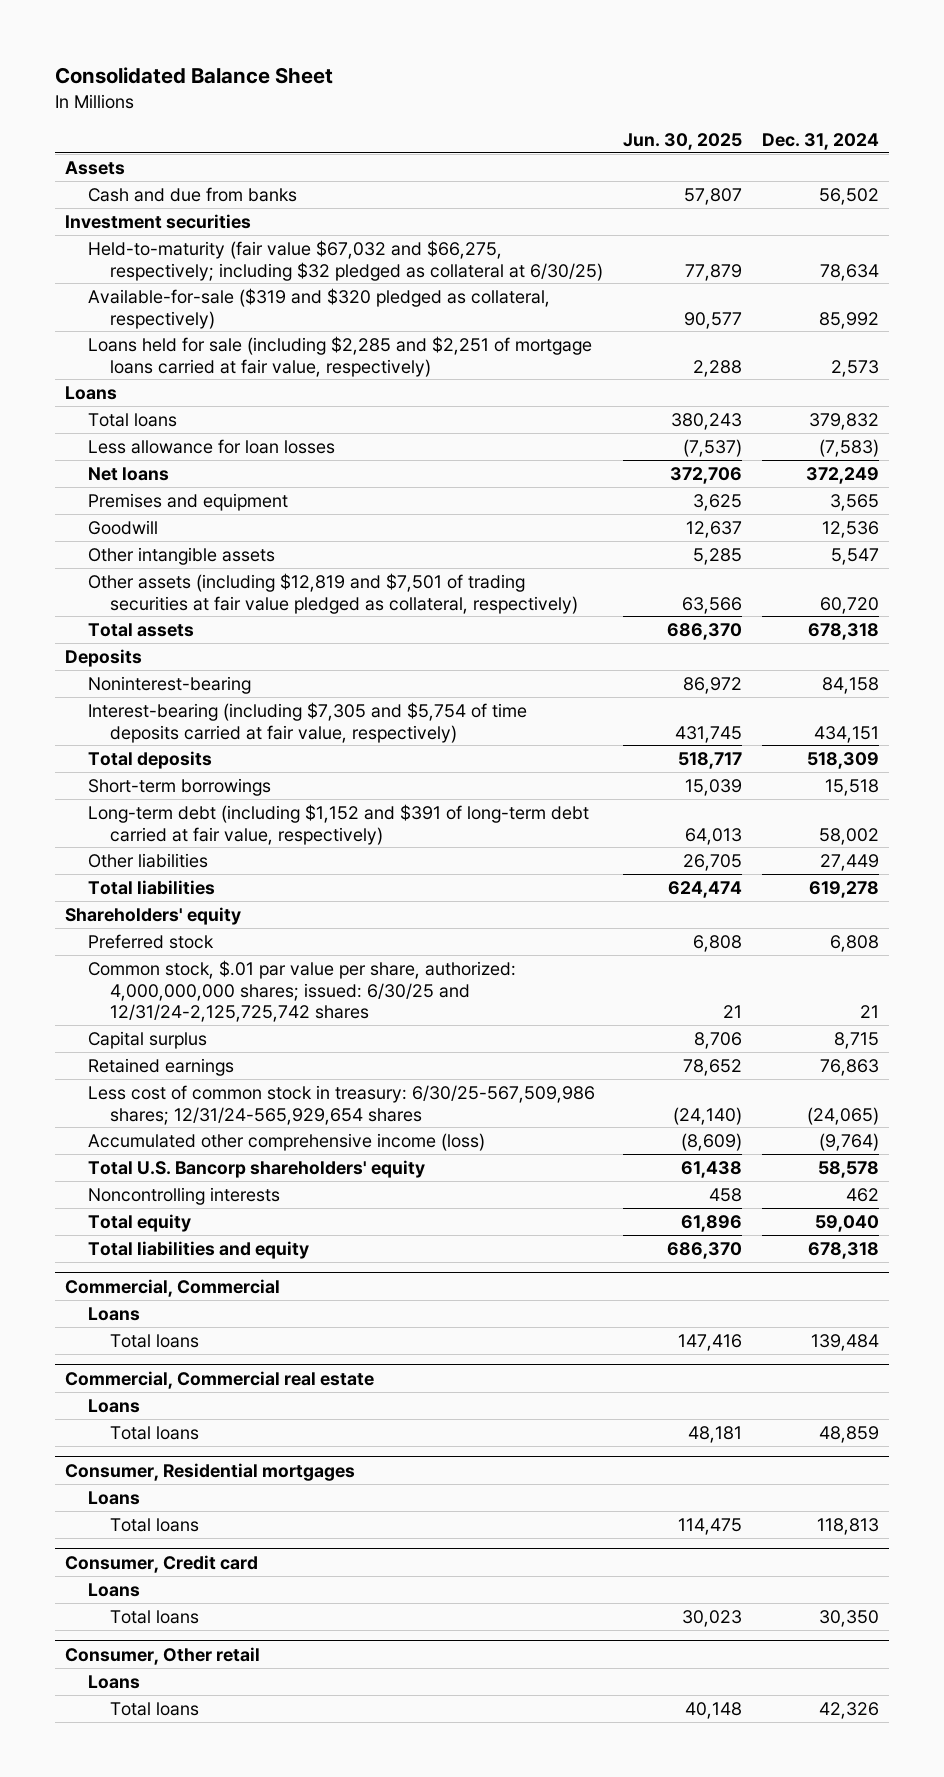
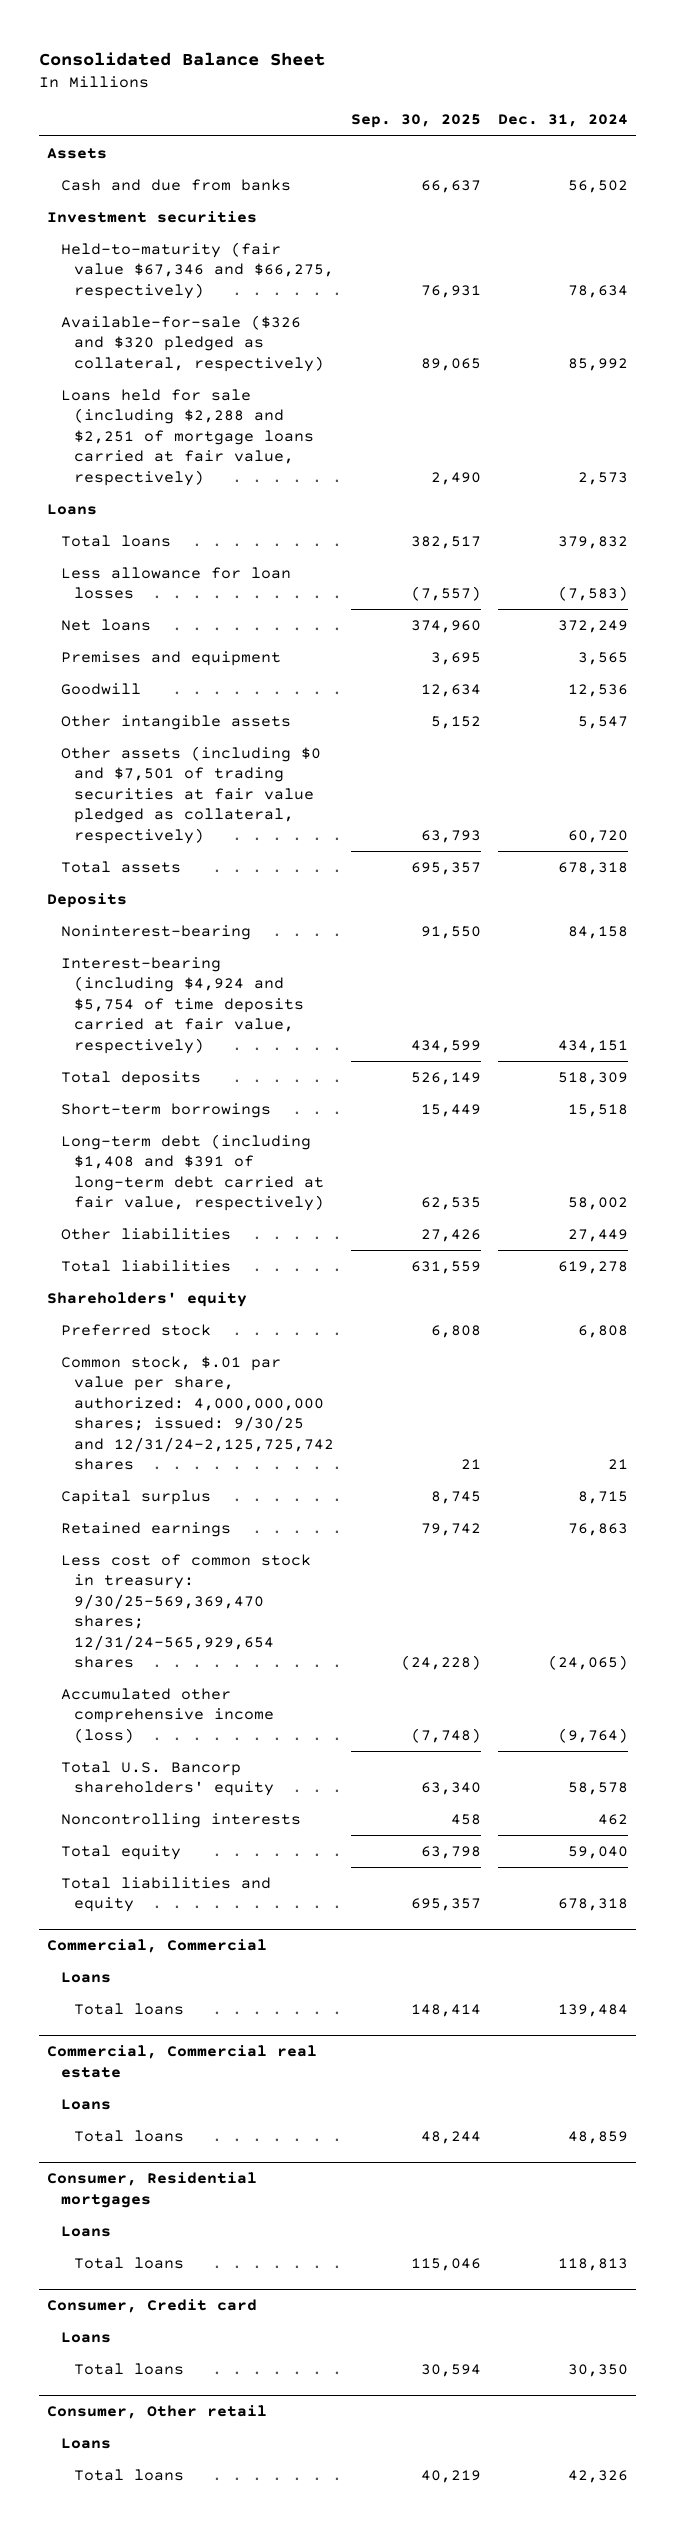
- | Jun. 30, 2025 | Dec. 31, 2024
+ | Sep. 30, 2025 | Dec. 31, 2024
- Held-to-maturity (fair value $67,032 and $66,275, respectively; including $32 pledged as collateral at 6/30/25) | 77,879 | 78,634
- Available-for-sale ($319 and $320 pledged as collateral, respectively) | 90,577 | 85,992
- Loans held for sale (including $2,285 and $2,251 of mortgage loans carried at fair value, respectively) | 2,288 | 2,573
+ Held-to-maturity (fair value $67,346 and $66,275, respectively) | 76,931 | 78,634
+ Available-for-sale ($326 and $320 pledged as collateral, respectively) | 89,065 | 85,992
+ Loans held for sale (including $2,288 and $2,251 of mortgage loans carried at fair value, respectively) | 2,490 | 2,573
- Other assets (including $12,819 and $7,501 of trading securities at fair value pledged as collateral, respectively) | 63,566 | 60,720
+ Other assets (including $0 and $7,501 of trading securities at fair value pledged as collateral, respectively) | 63,793 | 60,720
- Interest-bearing (including $7,305 and $5,754 of time deposits carried at fair value, respectively) | 431,745 | 434,151
+ Interest-bearing (including $4,924 and $5,754 of time deposits carried at fair value, respectively) | 434,599 | 434,151
- Long-term debt (including $1,152 and $391 of long-term debt carried at fair value, respectively) | 64,013 | 58,002
+ Long-term debt (including $1,408 and $391 of long-term debt carried at fair value, respectively) | 62,535 | 58,002
- Common stock, $.01 par value per share, authorized: 4,000,000,000 shares; issued: 6/30/25 and 12/31/24-2,125,725,742 shares | 21 | 21
+ Common stock, $.01 par value per share, authorized: 4,000,000,000 shares; issued: 9/30/25 and 12/31/24-2,125,725,742 shares | 21 | 21
- Less cost of common stock in treasury: 6/30/25-567,509,986 shares; 12/31/24-565,929,654 shares | (24,140) | (24,065)
+ Less cost of common stock in treasury: 9/30/25-569,369,470 shares; 12/31/24-565,929,654 shares | (24,228) | (24,065)

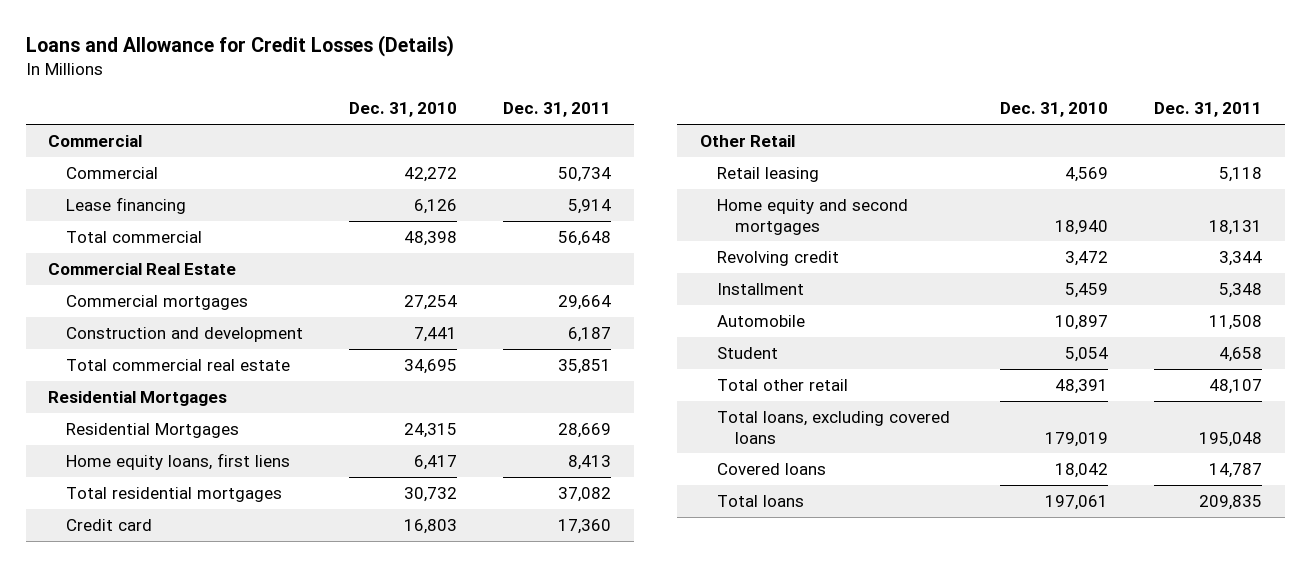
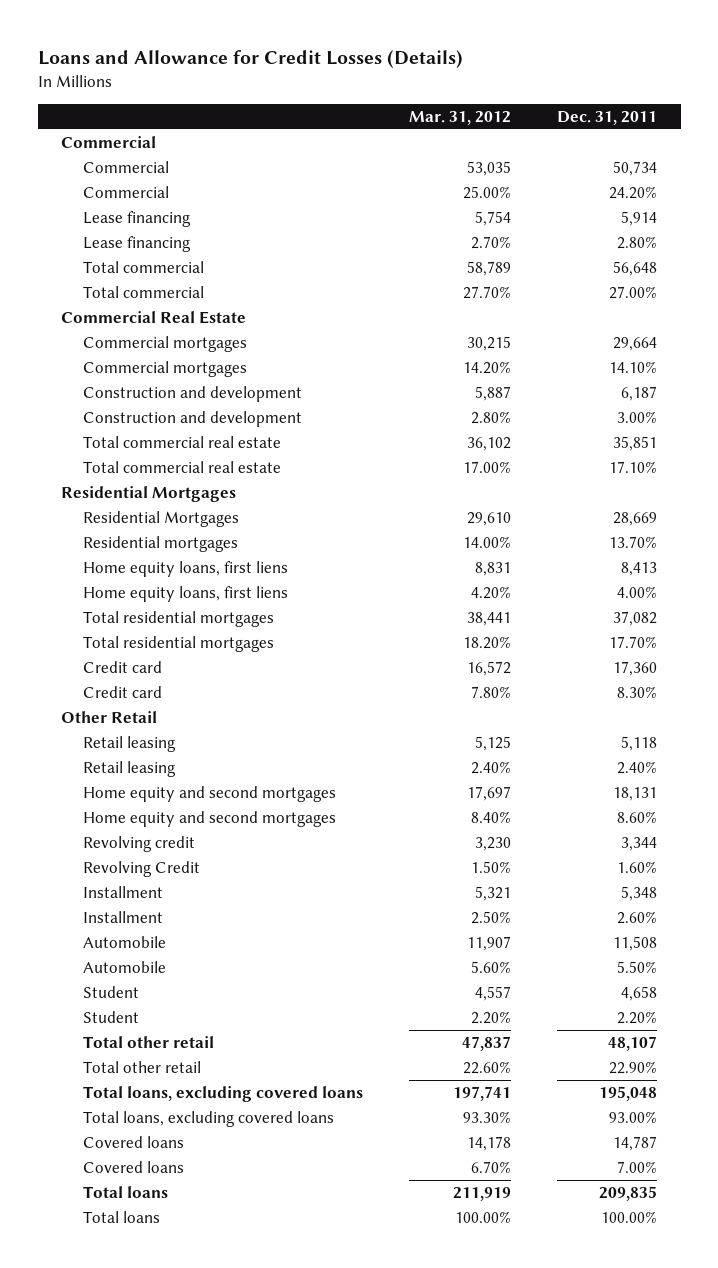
- | Dec. 31, 2010 | Dec. 31, 2011
+ | Mar. 31, 2012 | Dec. 31, 2011
+ Commercial | 25.00% | 24.20%
+ Lease financing | 2.70% | 2.80%
+ Total commercial | 27.70% | 27.00%
+ Commercial mortgages | 14.20% | 14.10%
+ Construction and development | 2.80% | 3.00%
+ Total commercial real estate | 17.00% | 17.10%
+ Residential mortgages | 14.00% | 13.70%
+ Home equity loans, first liens | 4.20% | 4.00%
+ Total residential mortgages | 18.20% | 17.70%
+ Credit card | 7.80% | 8.30%
+ Retail leasing | 2.40% | 2.40%
+ Home equity and second mortgages | 8.40% | 8.60%
+ Revolving Credit | 1.50% | 1.60%
+ Installment | 2.50% | 2.60%
+ Automobile | 5.60% | 5.50%
+ Student | 2.20% | 2.20%
+ Total other retail | 22.60% | 22.90%
+ Total loans, excluding covered loans | 93.30% | 93.00%
+ Covered loans | 6.70% | 7.00%
+ Total loans | 100.00% | 100.00%

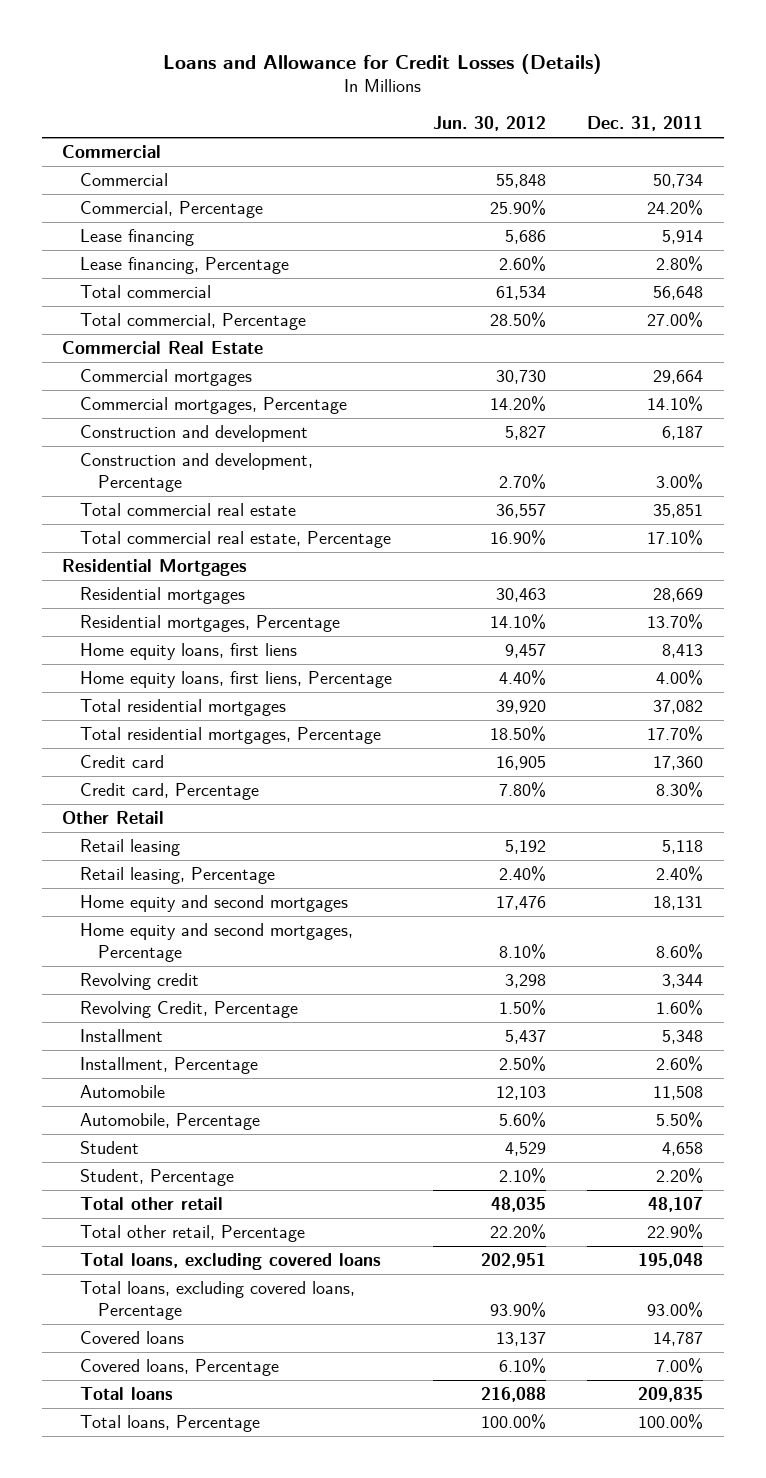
- | Mar. 31, 2012 | Dec. 31, 2011
+ | Jun. 30, 2012 | Dec. 31, 2011
- Commercial | 25.00% | 24.20%
+ Commercial, Percentage | 25.90% | 24.20%
- Lease financing | 2.70% | 2.80%
+ Lease financing, Percentage | 2.60% | 2.80%
- Total commercial | 27.70% | 27.00%
+ Total commercial, Percentage | 28.50% | 27.00%
- Commercial mortgages | 14.20% | 14.10%
+ Commercial mortgages, Percentage | 14.20% | 14.10%
- Construction and development | 2.80% | 3.00%
+ Construction and development, Percentage | 2.70% | 3.00%
- Total commercial real estate | 17.00% | 17.10%
+ Total commercial real estate, Percentage | 16.90% | 17.10%
- Residential Mortgages | 29,610 | 28,669
- Residential mortgages | 14.00% | 13.70%
+ Residential mortgages | 30,463 | 28,669
+ Residential mortgages, Percentage | 14.10% | 13.70%
- Home equity loans, first liens | 4.20% | 4.00%
+ Home equity loans, first liens, Percentage | 4.40% | 4.00%
- Total residential mortgages | 18.20% | 17.70%
+ Total residential mortgages, Percentage | 18.50% | 17.70%
- Credit card | 7.80% | 8.30%
+ Credit card, Percentage | 7.80% | 8.30%
- Retail leasing | 2.40% | 2.40%
+ Retail leasing, Percentage | 2.40% | 2.40%
- Home equity and second mortgages | 8.40% | 8.60%
+ Home equity and second mortgages, Percentage | 8.10% | 8.60%
- Revolving Credit | 1.50% | 1.60%
+ Revolving Credit, Percentage | 1.50% | 1.60%
- Installment | 2.50% | 2.60%
+ Installment, Percentage | 2.50% | 2.60%
- Automobile | 5.60% | 5.50%
+ Automobile, Percentage | 5.60% | 5.50%
- Student | 2.20% | 2.20%
+ Student, Percentage | 2.10% | 2.20%
- Total other retail | 22.60% | 22.90%
+ Total other retail, Percentage | 22.20% | 22.90%
- Total loans, excluding covered loans | 93.30% | 93.00%
+ Total loans, excluding covered loans, Percentage | 93.90% | 93.00%
- Covered loans | 6.70% | 7.00%
+ Covered loans, Percentage | 6.10% | 7.00%
- Total loans | 100.00% | 100.00%
+ Total loans, Percentage | 100.00% | 100.00%

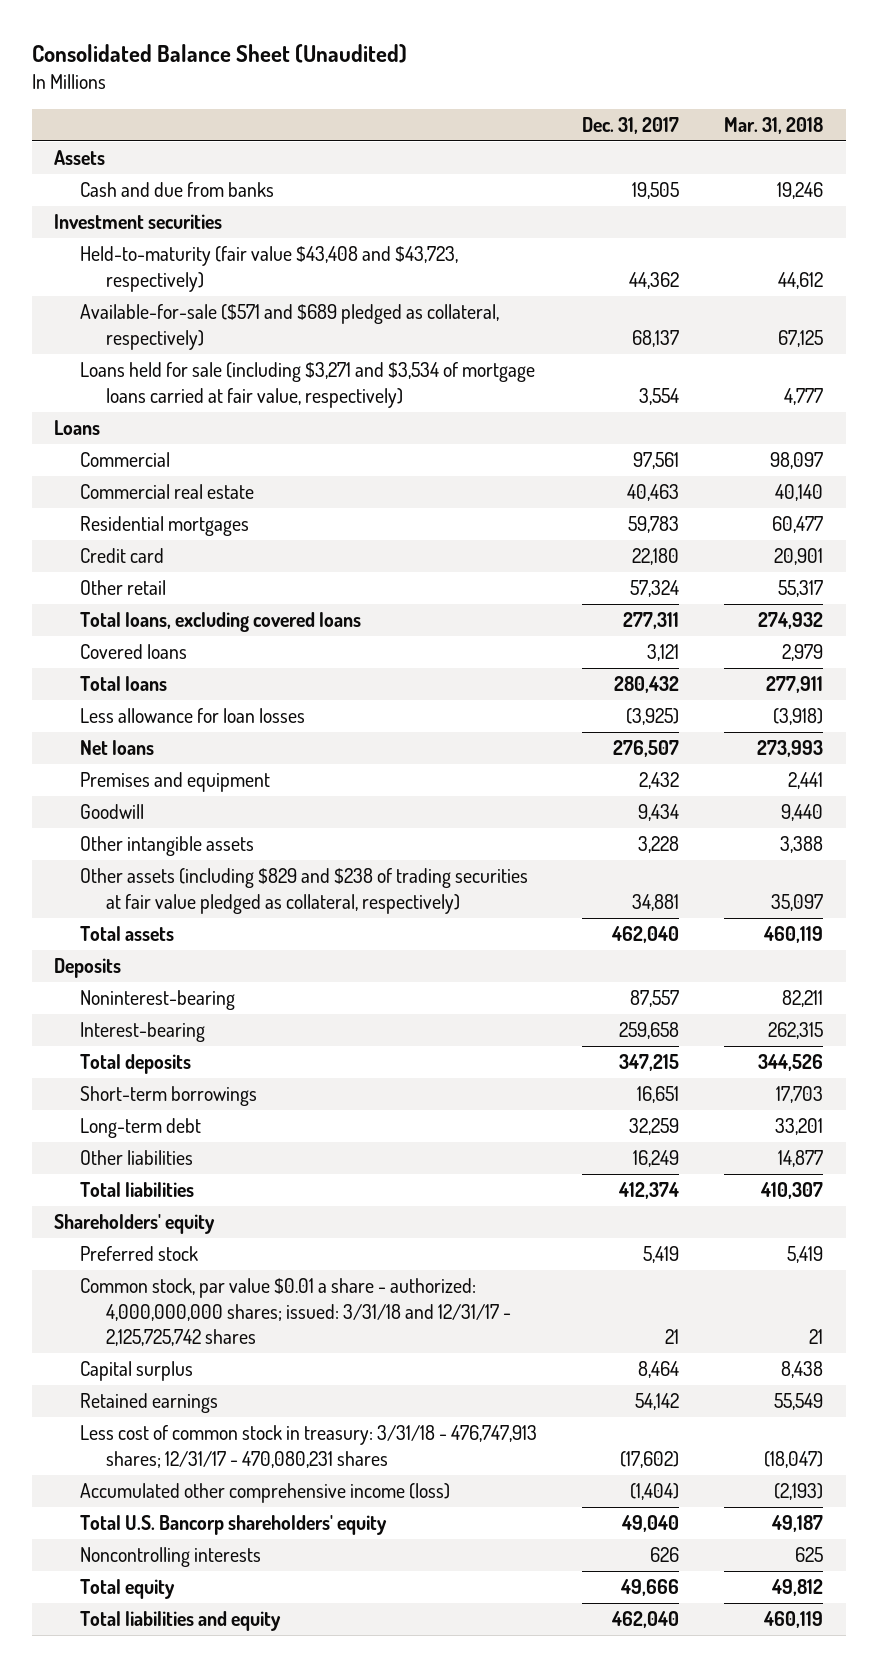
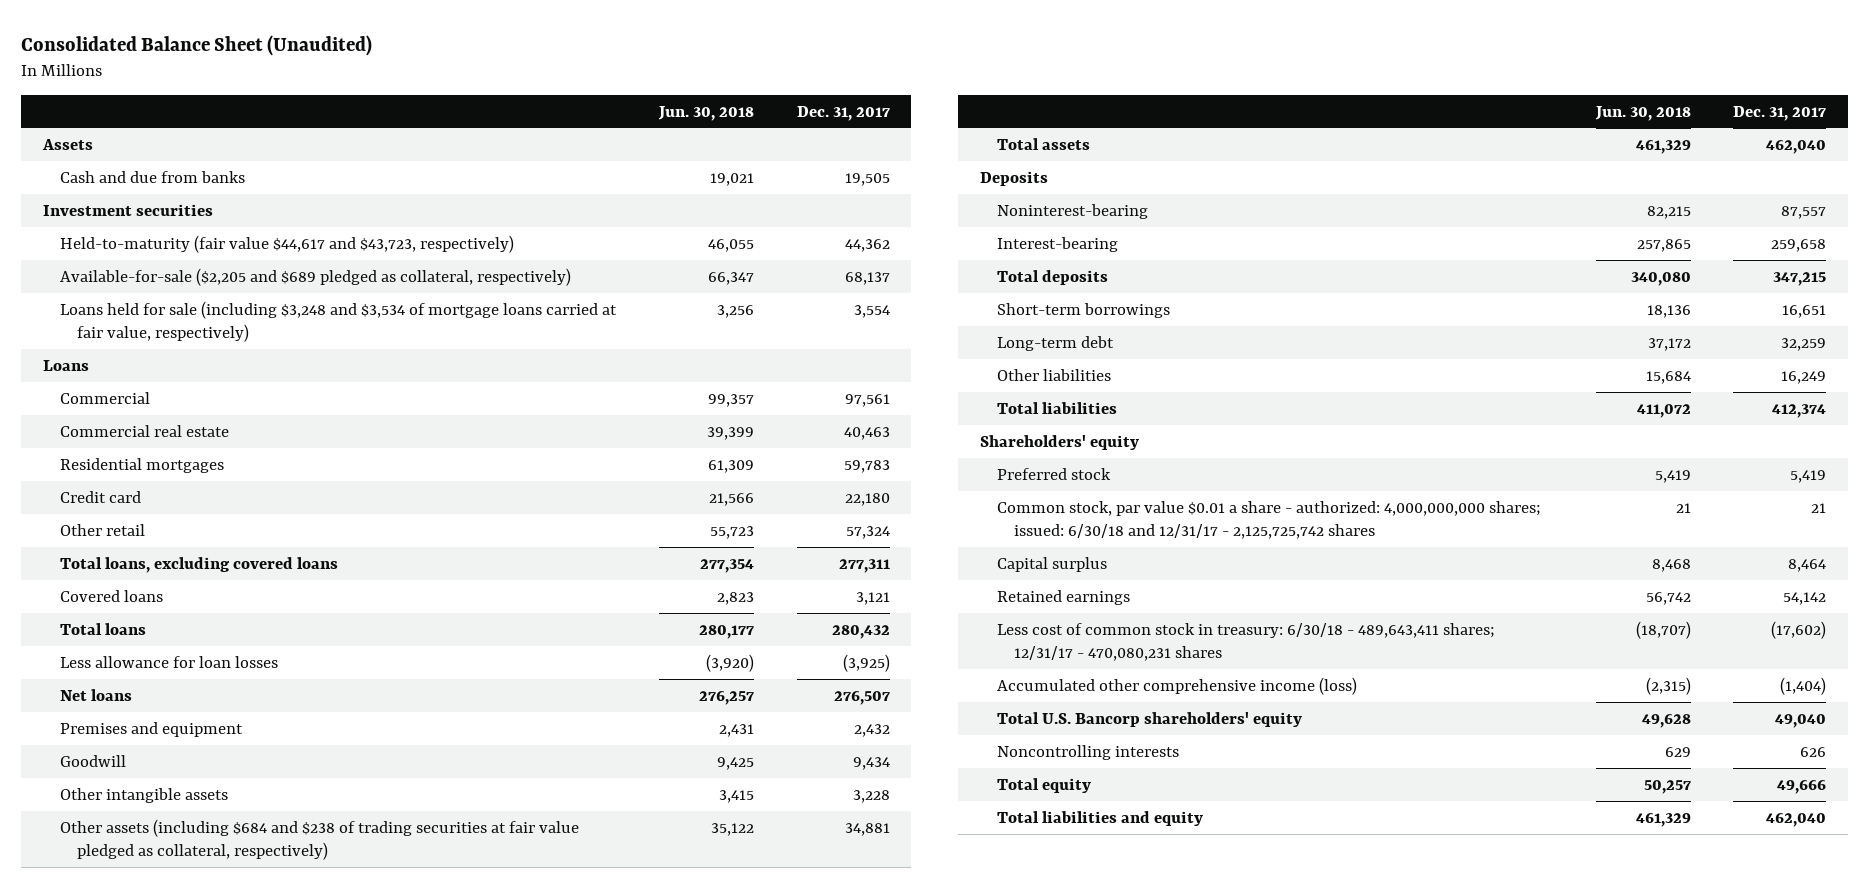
- | Dec. 31, 2017 | Mar. 31, 2018
+ | Jun. 30, 2018 | Dec. 31, 2017
- Held-to-maturity (fair value $43,408 and $43,723, respectively) | 44,362 | 44,612
- Available-for-sale ($571 and $689 pledged as collateral, respectively) | 68,137 | 67,125
- Loans held for sale (including $3,271 and $3,534 of mortgage loans carried at fair value, respectively) | 3,554 | 4,777
+ Held-to-maturity (fair value $44,617 and $43,723, respectively) | 46,055 | 44,362
+ Available-for-sale ($2,205 and $689 pledged as collateral, respectively) | 66,347 | 68,137
+ Loans held for sale (including $3,248 and $3,534 of mortgage loans carried at fair value, respectively) | 3,256 | 3,554
- Other assets (including $829 and $238 of trading securities at fair value pledged as collateral, respectively) | 34,881 | 35,097
+ Other assets (including $684 and $238 of trading securities at fair value pledged as collateral, respectively) | 35,122 | 34,881
- Common stock, par value $0.01 a share - authorized: 4,000,000,000 shares; issued: 3/31/18 and 12/31/17 - 2,125,725,742 shares | 21 | 21
+ Common stock, par value $0.01 a share - authorized: 4,000,000,000 shares; issued: 6/30/18 and 12/31/17 - 2,125,725,742 shares | 21 | 21
- Less cost of common stock in treasury: 3/31/18 - 476,747,913 shares; 12/31/17 - 470,080,231 shares | (17,602) | (18,047)
+ Less cost of common stock in treasury: 6/30/18 - 489,643,411 shares; 12/31/17 - 470,080,231 shares | (18,707) | (17,602)

